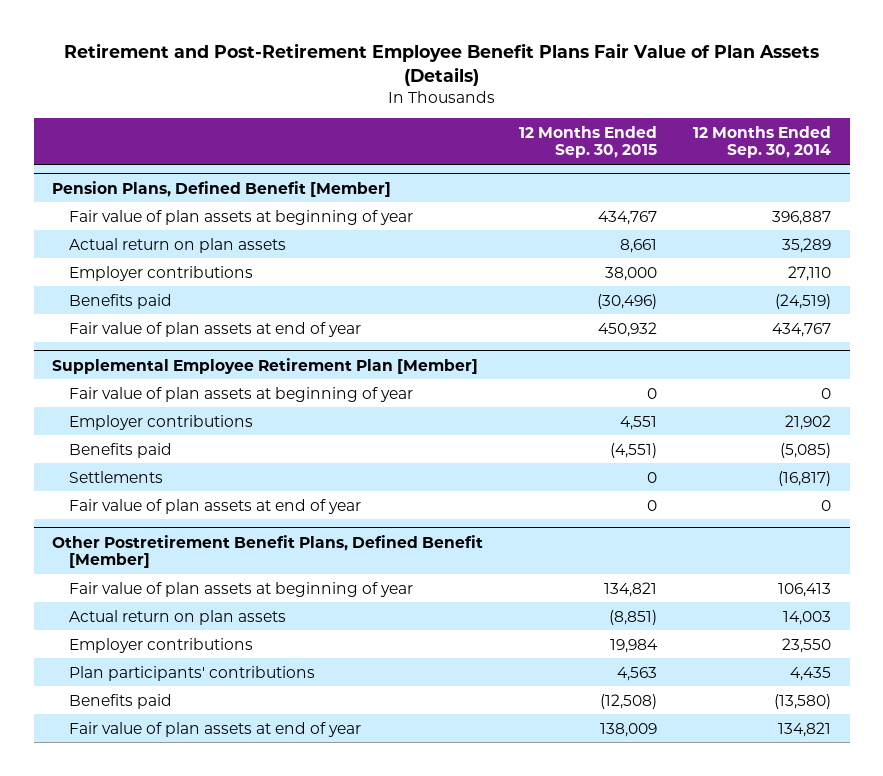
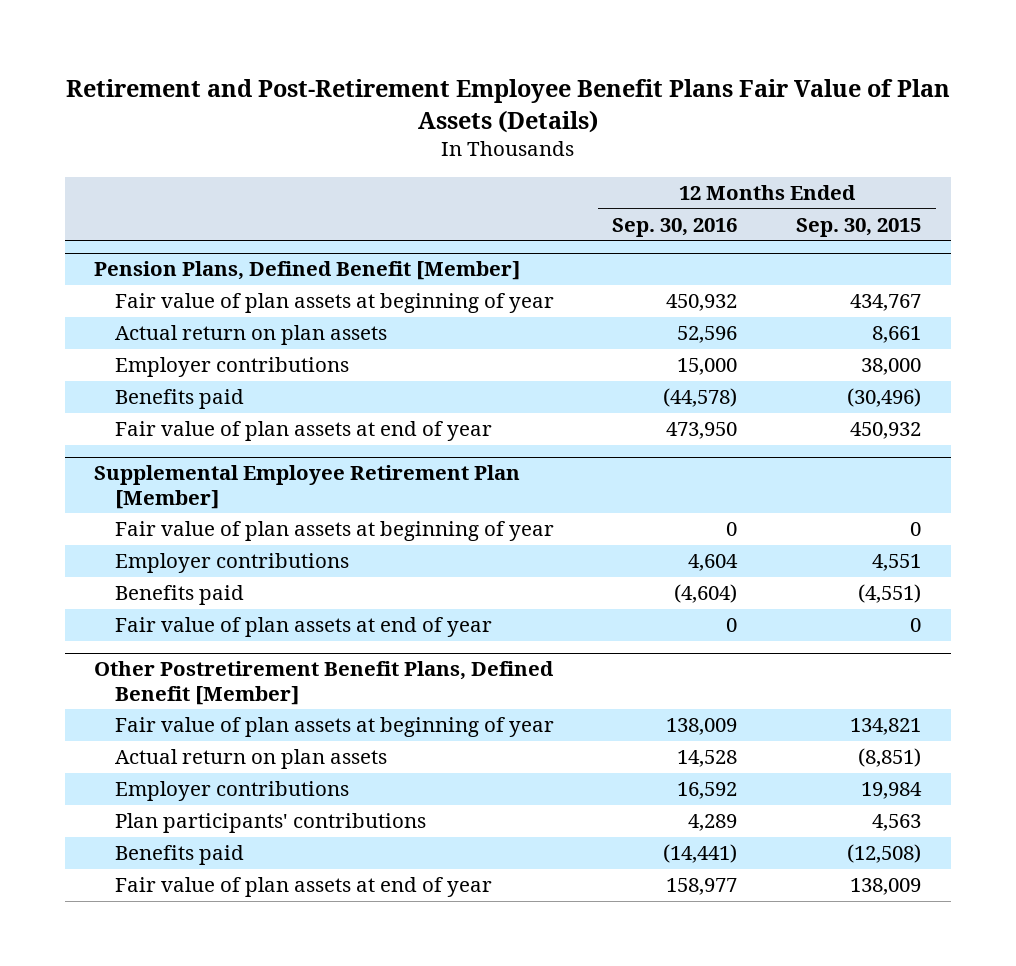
- | 12 Months Ended Sep. 30, 2015 | 12 Months Ended Sep. 30, 2014
+ | 12 Months Ended Sep. 30, 2016 | 12 Months Ended Sep. 30, 2015
@ Supplemental Employee Retirement Plan [Member]
- Settlements | 0 | (16,817)

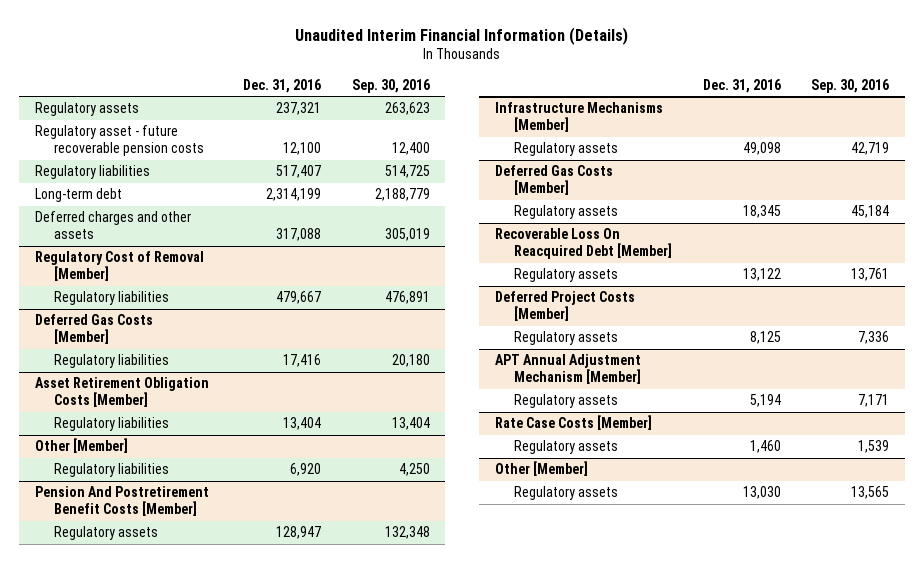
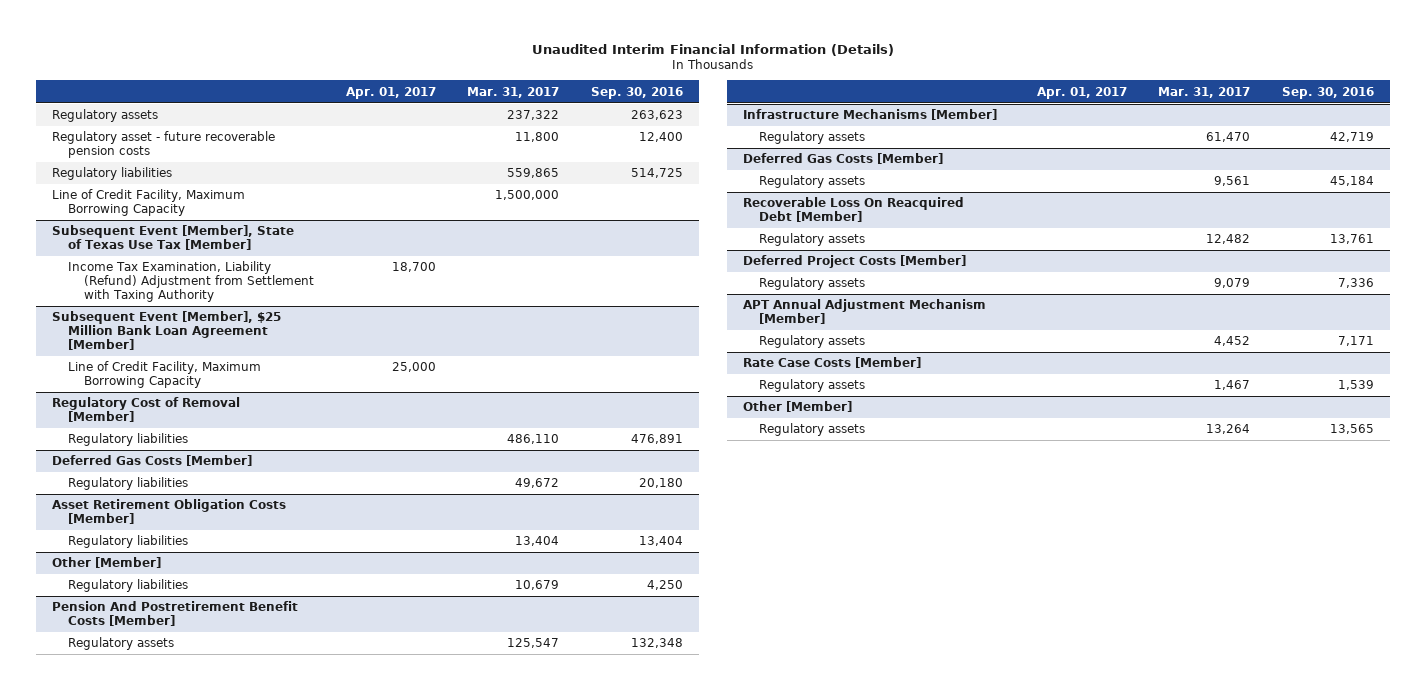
- | Dec. 31, 2016 | Sep. 30, 2016
+ | Apr. 01, 2017 | Mar. 31, 2017 | Sep. 30, 2016
- Long-term debt | 2,314,199 | 2,188,779
- Deferred charges and other assets | 317,088 | 305,019
+ Line of Credit Facility, Maximum Borrowing Capacity | | 1,500,000 |
+ Subsequent Event [Member], State of Texas Use Tax [Member]
+ Income Tax Examination, Liability (Refund) Adjustment from Settlement with Taxing Authority | 18,700 | |
+ Subsequent Event [Member], $25 Million Bank Loan Agreement [Member]
+ Line of Credit Facility, Maximum Borrowing Capacity | 25,000 | |

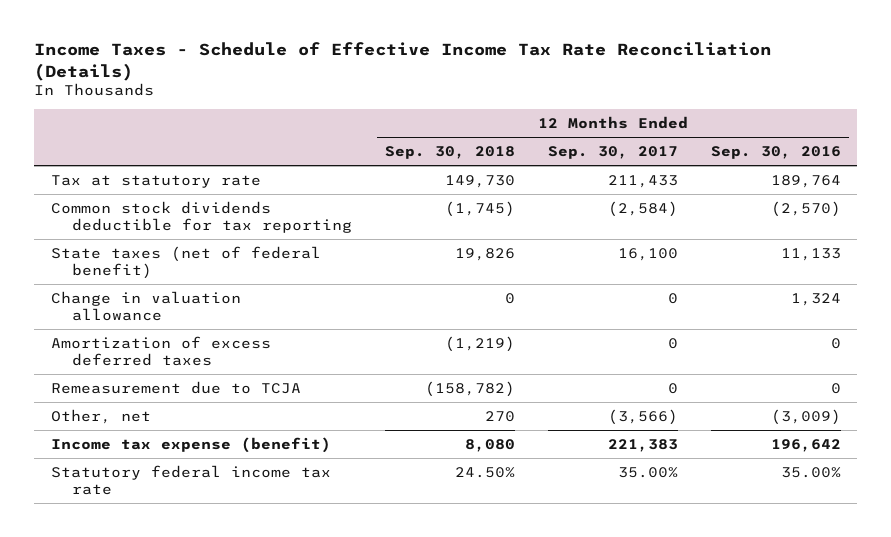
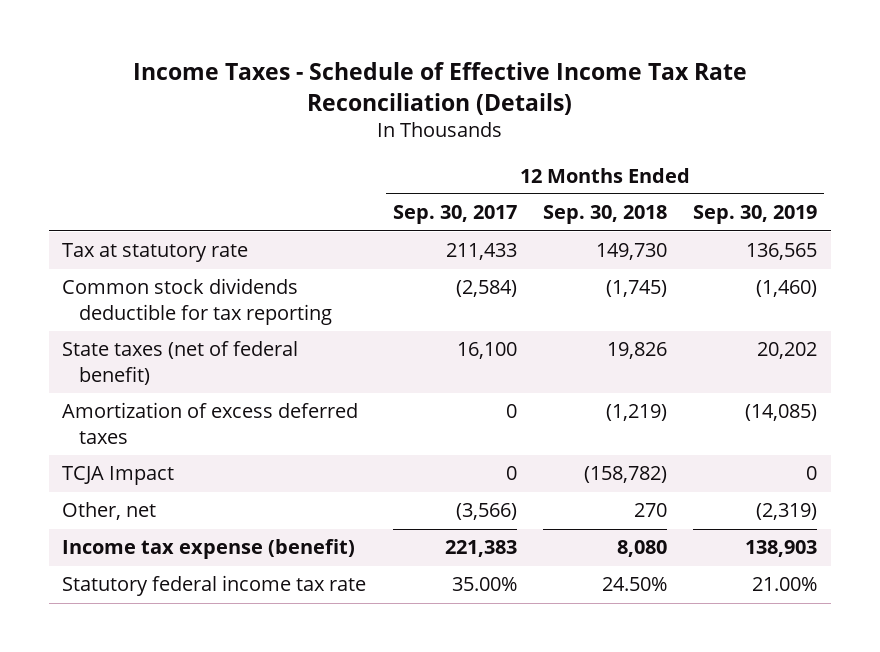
- | 12 Months Ended Sep. 30, 2018 | 12 Months Ended Sep. 30, 2017 | 12 Months Ended Sep. 30, 2016
+ | 12 Months Ended Sep. 30, 2017 | 12 Months Ended Sep. 30, 2018 | 12 Months Ended Sep. 30, 2019
- Change in valuation allowance | 0 | 0 | 1,324
- Remeasurement due to TCJA | (158,782) | 0 | 0
+ TCJA Impact | 0 | (158,782) | 0

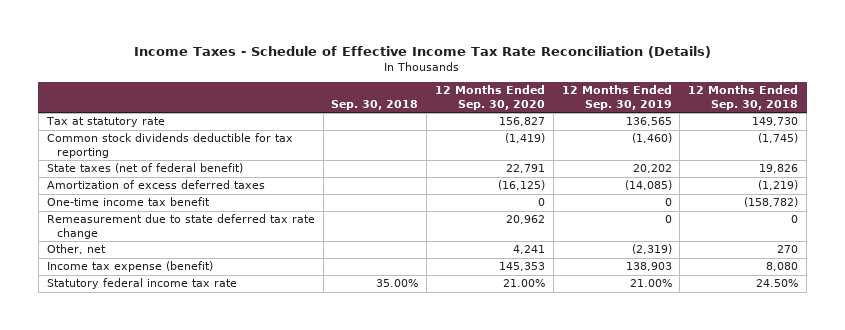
- | 12 Months Ended Sep. 30, 2017 | 12 Months Ended Sep. 30, 2018 | 12 Months Ended Sep. 30, 2019
+ | Sep. 30, 2018 | 12 Months Ended Sep. 30, 2020 | 12 Months Ended Sep. 30, 2019 | 12 Months Ended Sep. 30, 2018
- TCJA Impact | 0 | (158,782) | 0
+ One-time income tax benefit | | 0 | 0 | (158,782)
+ Remeasurement due to state deferred tax rate change | | 20,962 | 0 | 0

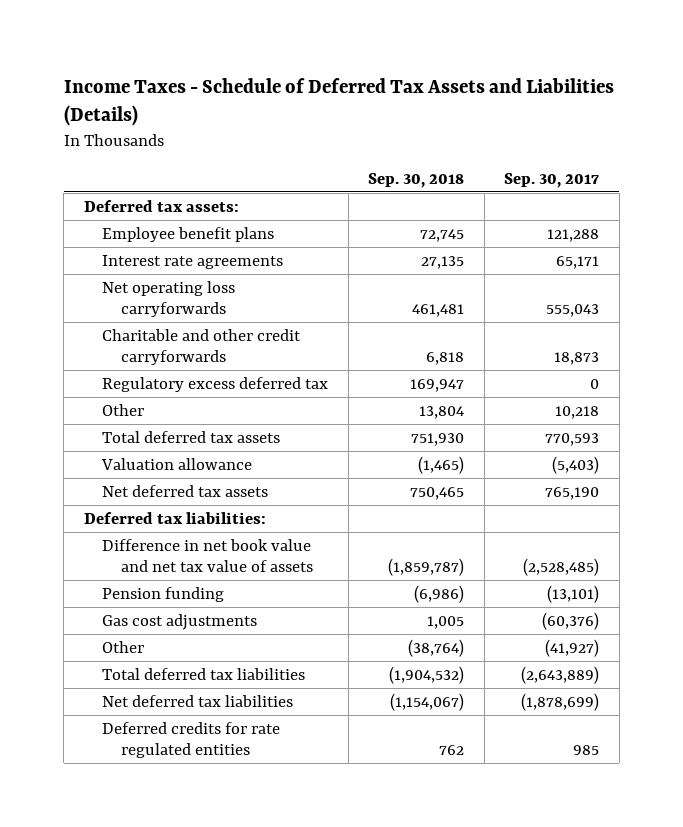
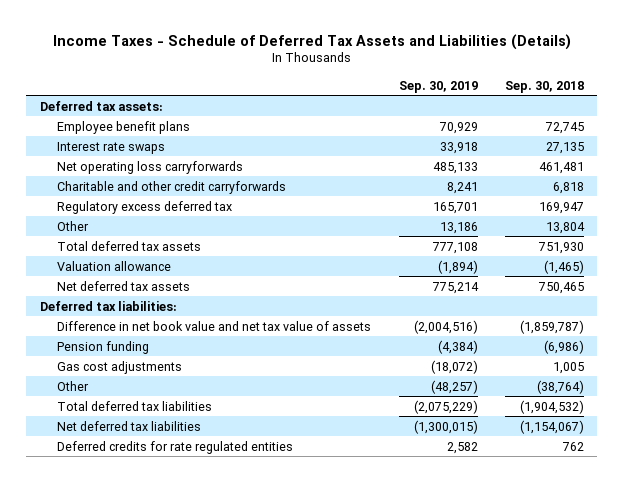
- | Sep. 30, 2018 | Sep. 30, 2017
+ | Sep. 30, 2019 | Sep. 30, 2018
- Interest rate agreements | 27,135 | 65,171
+ Interest rate swaps | 33,918 | 27,135

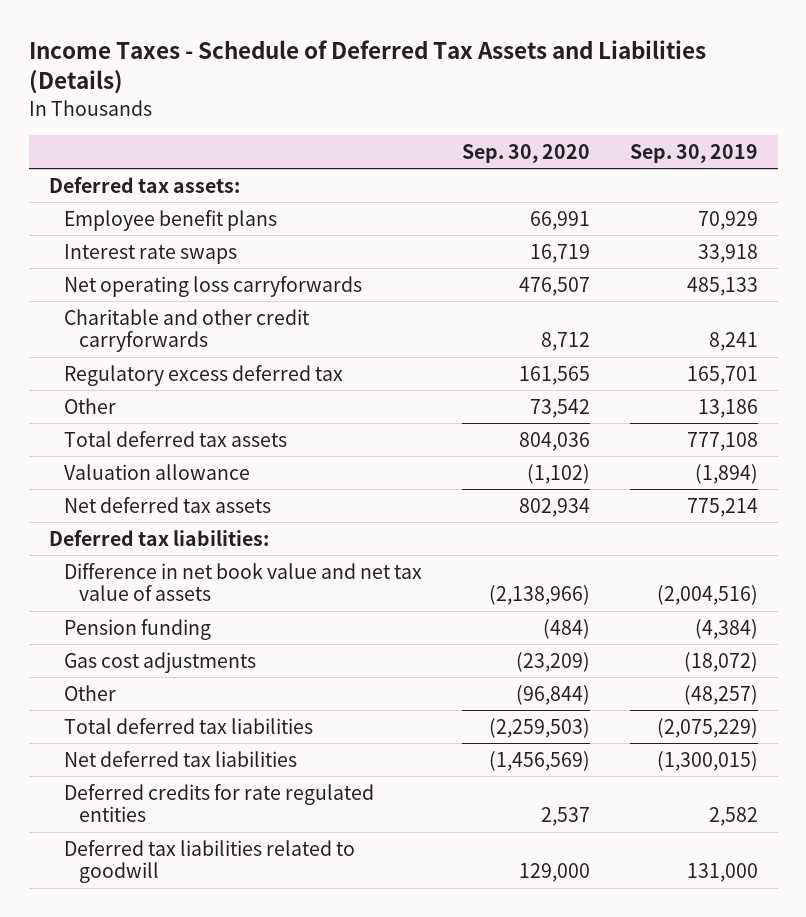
- | Sep. 30, 2019 | Sep. 30, 2018
+ | Sep. 30, 2020 | Sep. 30, 2019
+ Deferred tax liabilities related to goodwill | 129,000 | 131,000

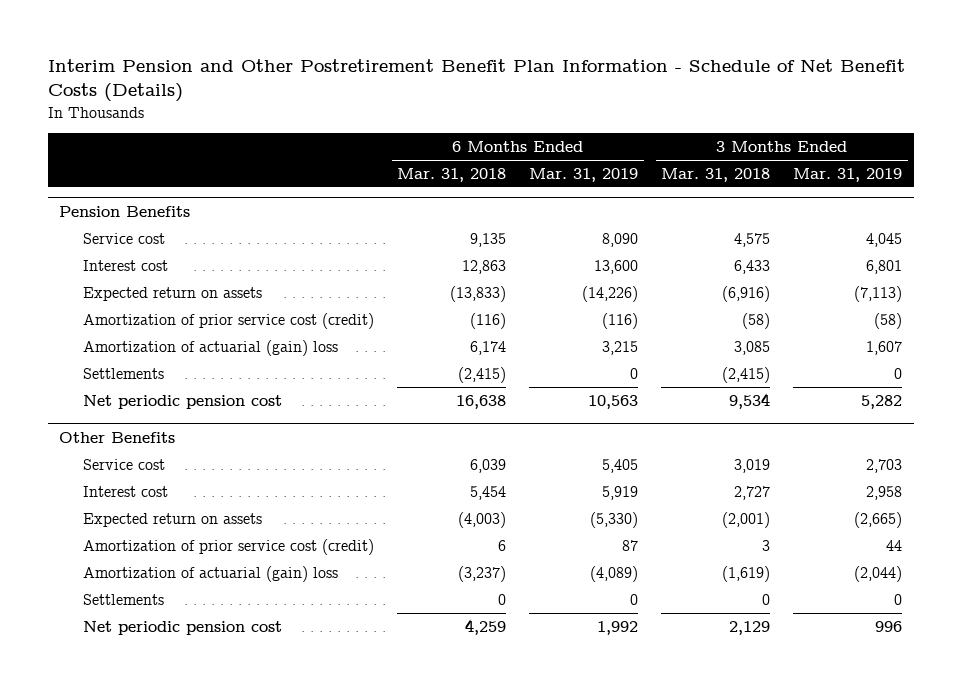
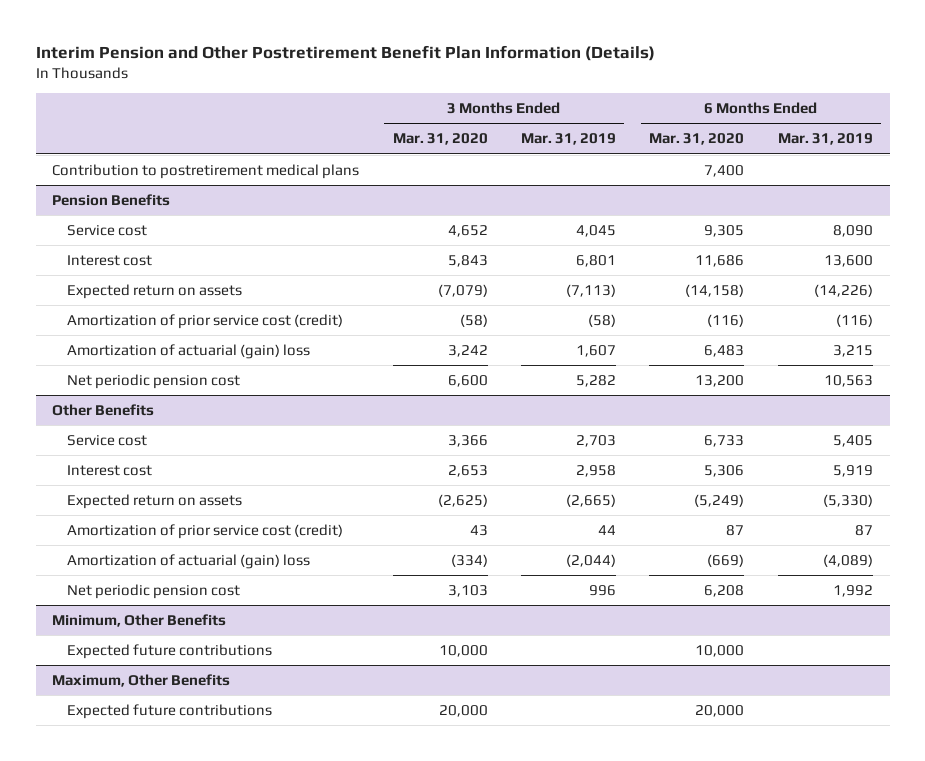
- Interim Pension and Other Postretirement Benefit Plan Information - Schedule of Net Benefit Costs (Details)
+ Interim Pension and Other Postretirement Benefit Plan Information (Details)
- | 6 Months Ended Mar. 31, 2018 | 6 Months Ended Mar. 31, 2019 | 3 Months Ended Mar. 31, 2018 | 3 Months Ended Mar. 31, 2019
+ | 3 Months Ended Mar. 31, 2020 | 3 Months Ended Mar. 31, 2019 | 6 Months Ended Mar. 31, 2020 | 6 Months Ended Mar. 31, 2019
+ Contribution to postretirement medical plans | | | 7,400 |
@ Pension Benefits
- Settlements | (2,415) | 0 | (2,415) | 0
@ Other Benefits
- Settlements | 0 | 0 | 0 | 0
+ Minimum, Other Benefits
+ Expected future contributions | 10,000 | | 10,000 |
+ Maximum, Other Benefits
+ Expected future contributions | 20,000 | | 20,000 |

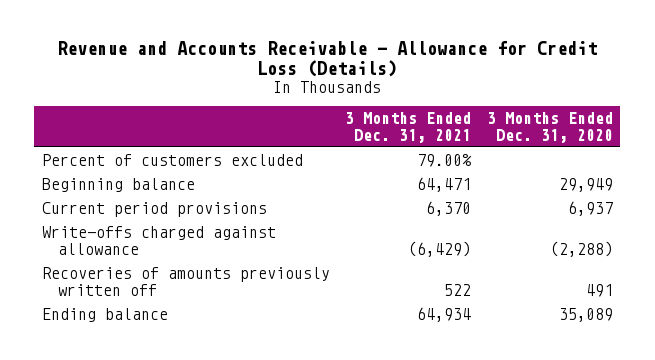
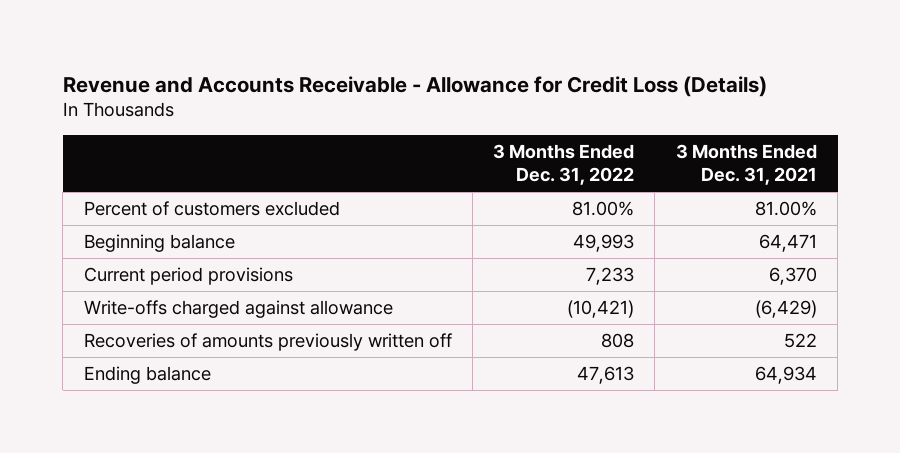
- | 3 Months Ended Dec. 31, 2021 | 3 Months Ended Dec. 31, 2020
+ | 3 Months Ended Dec. 31, 2022 | 3 Months Ended Dec. 31, 2021
- Percent of customers excluded | 79.00% |
+ Percent of customers excluded | 81.00% | 81.00%

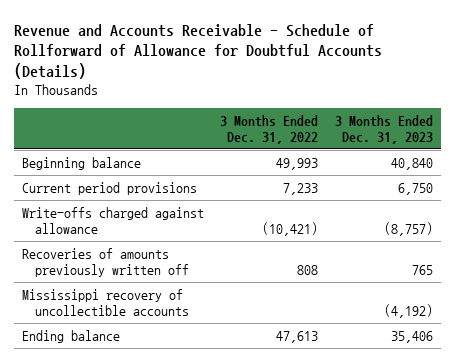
- Revenue and Accounts Receivable - Allowance for Credit Loss (Details)
+ Revenue and Accounts Receivable - Schedule of Rollforward of Allowance for Doubtful Accounts (Details)
- | 3 Months Ended Dec. 31, 2022 | 3 Months Ended Dec. 31, 2021
+ | 3 Months Ended Dec. 31, 2022 | 3 Months Ended Dec. 31, 2023
- Percent of customers excluded | 81.00% | 81.00%
+ Mississippi recovery of uncollectible accounts | | (4,192)

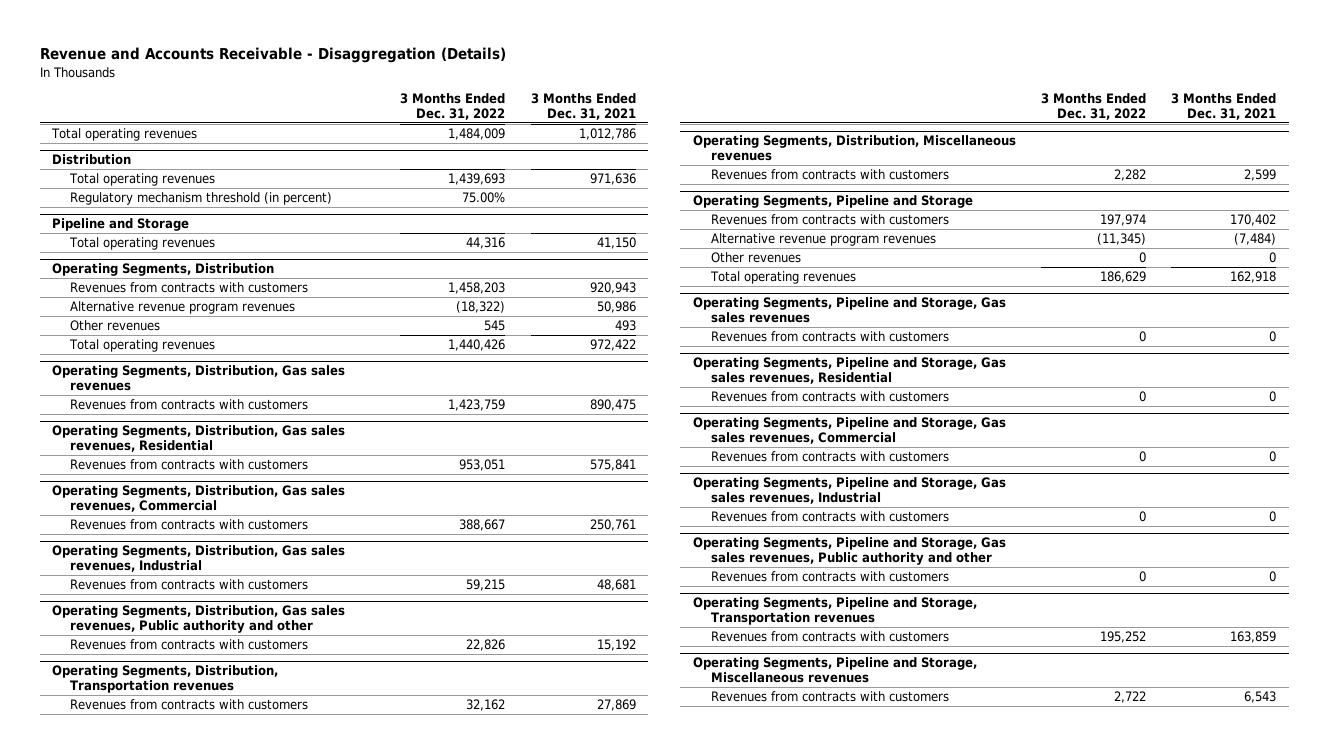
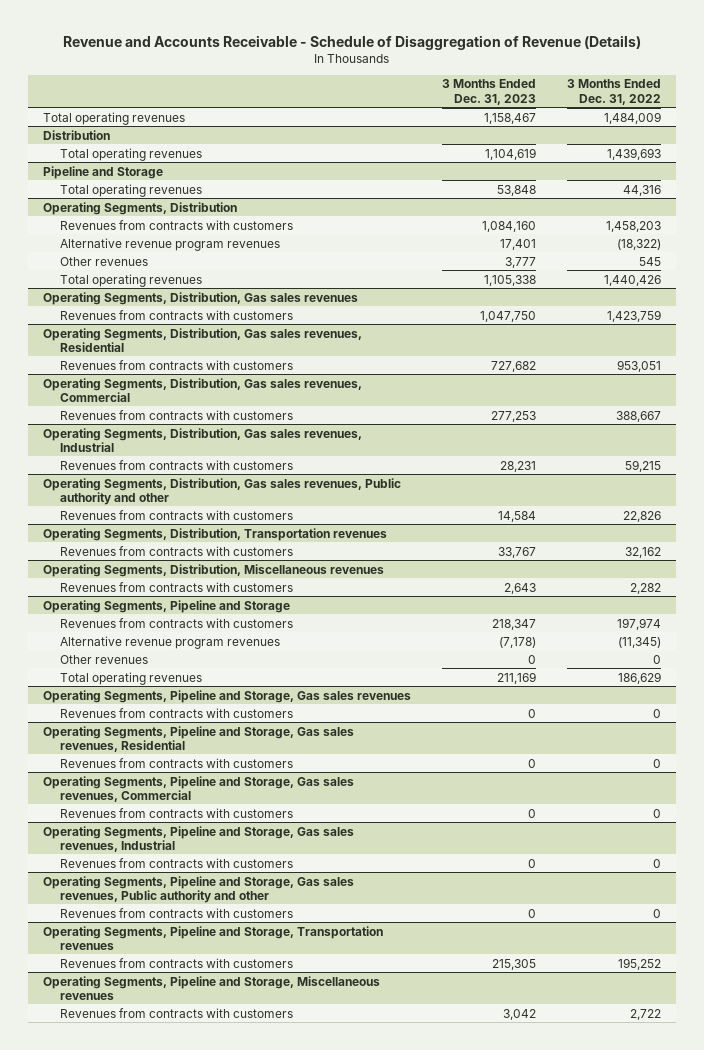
- Revenue and Accounts Receivable - Disaggregation (Details)
+ Revenue and Accounts Receivable - Schedule of Disaggregation of Revenue (Details)
- | 3 Months Ended Dec. 31, 2022 | 3 Months Ended Dec. 31, 2021
+ | 3 Months Ended Dec. 31, 2023 | 3 Months Ended Dec. 31, 2022
@ Distribution
- Regulatory mechanism threshold (in percent) | 75.00% |

